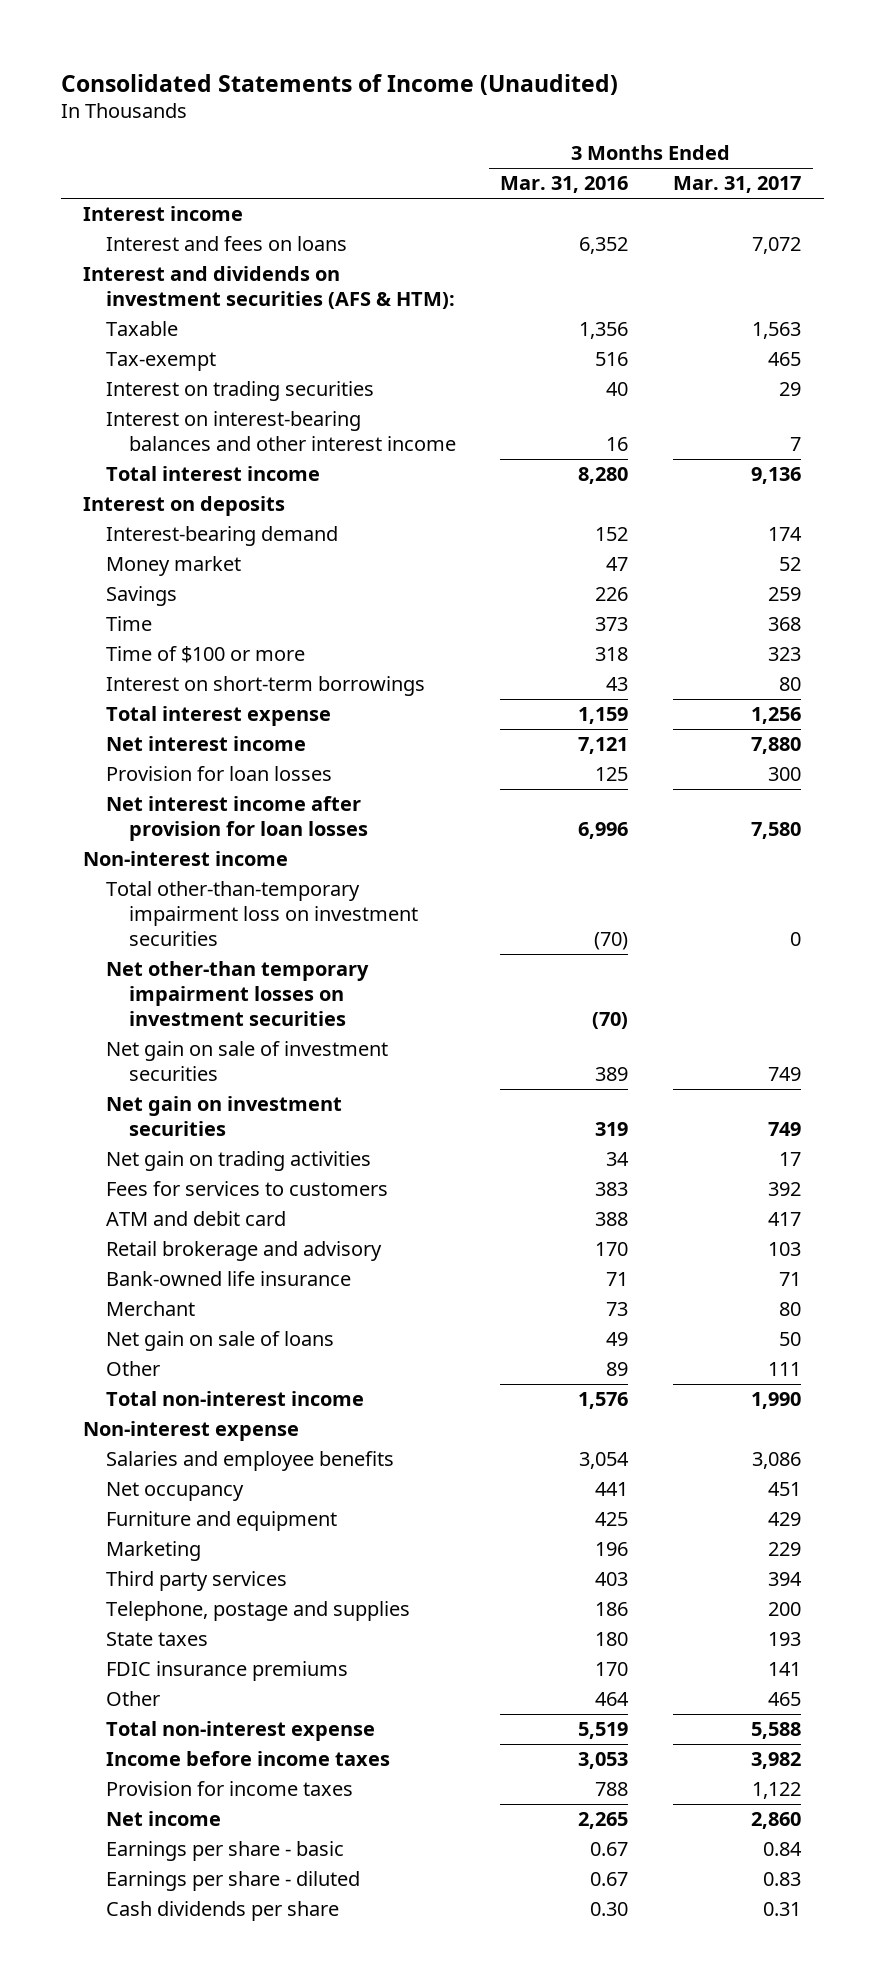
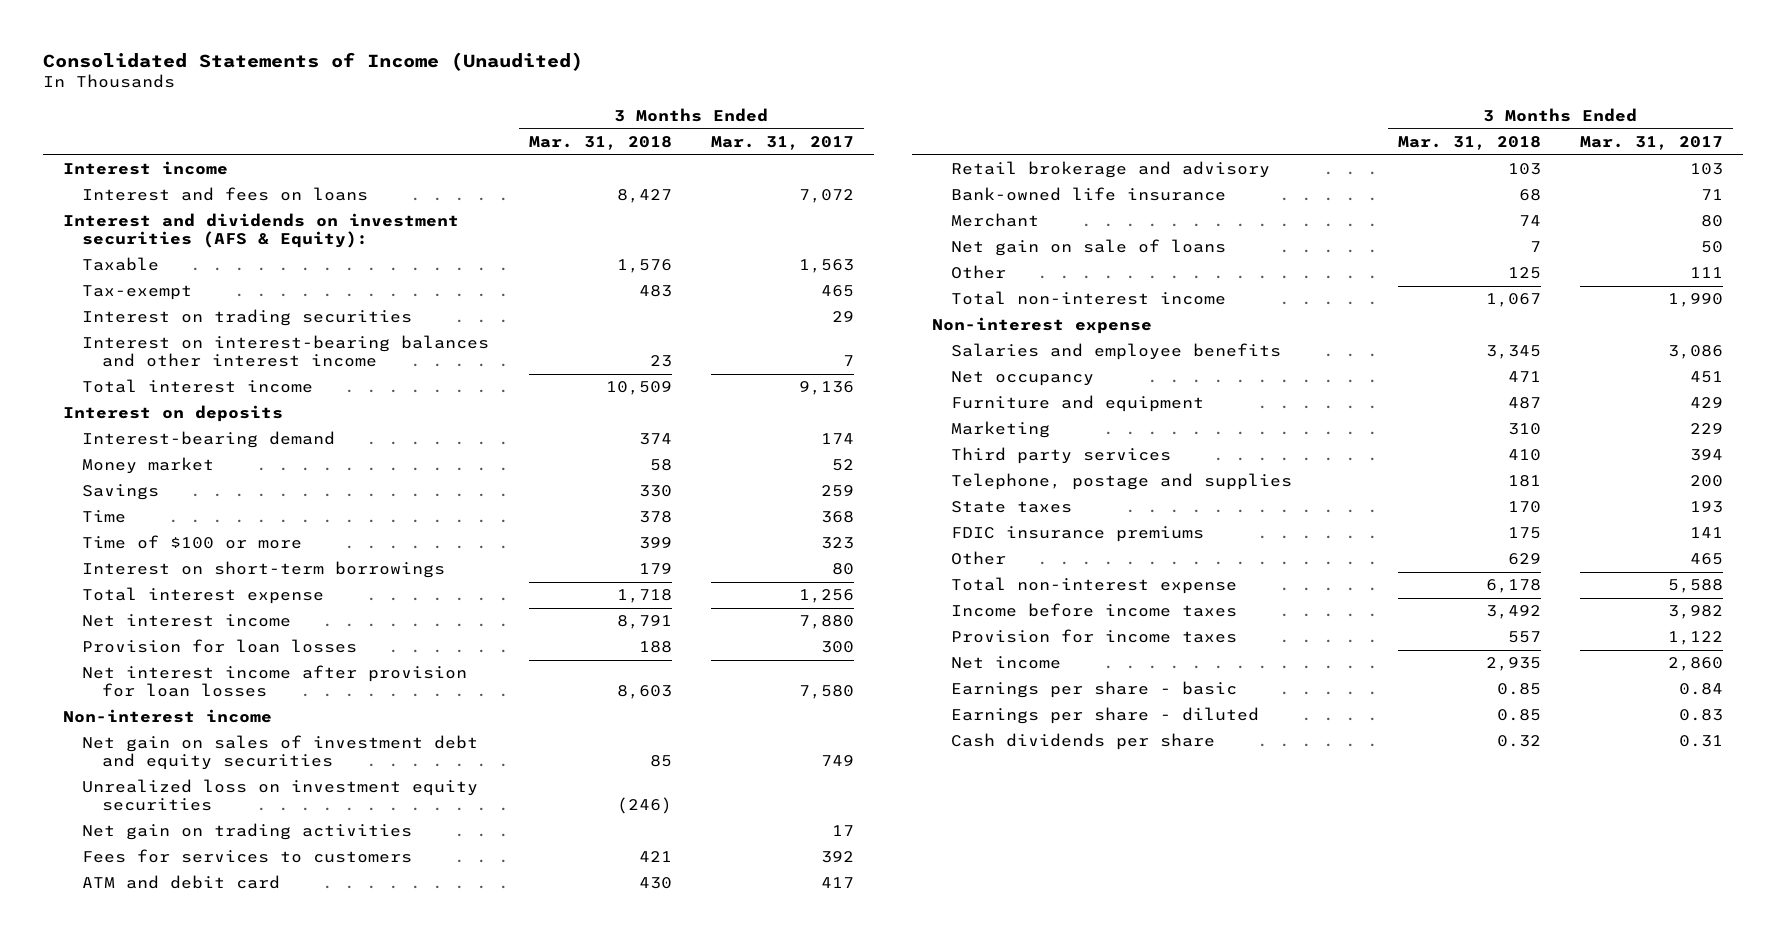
- | 3 Months Ended Mar. 31, 2016 | 3 Months Ended Mar. 31, 2017
+ | 3 Months Ended Mar. 31, 2018 | 3 Months Ended Mar. 31, 2017
- Interest and dividends on investment securities (AFS & HTM):
+ Interest and dividends on investment securities (AFS & Equity):
- Total other-than-temporary impairment loss on investment securities | (70) | 0
- Net other-than temporary impairment losses on investment securities | (70) |
- Net gain on sale of investment securities | 389 | 749
- Net gain on investment securities | 319 | 749
+ Net gain on sales of investment debt and equity securities | 85 | 749
+ Unrealized loss on investment equity securities | (246) |

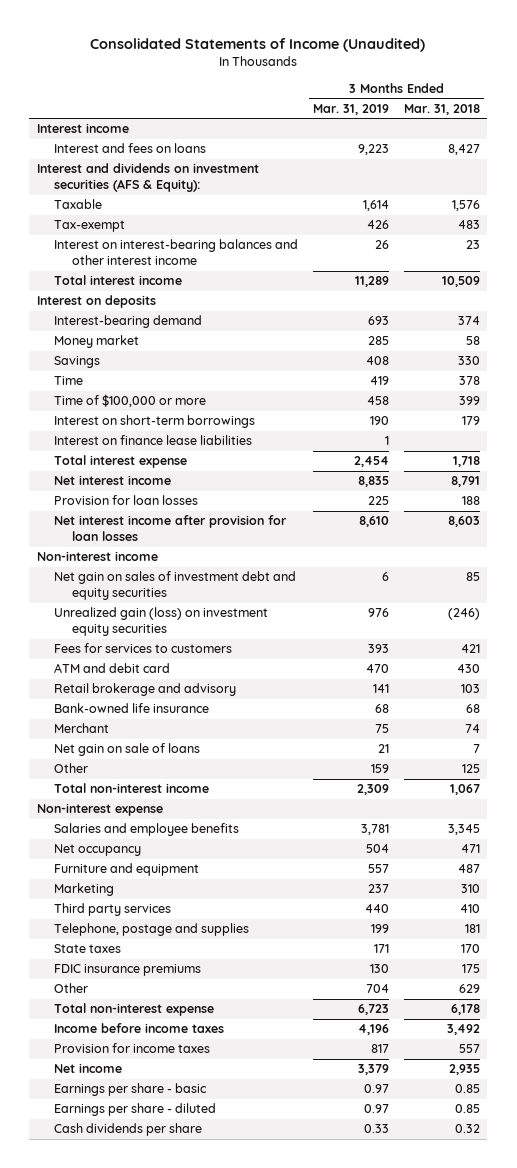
- | 3 Months Ended Mar. 31, 2018 | 3 Months Ended Mar. 31, 2017
+ | 3 Months Ended Mar. 31, 2019 | 3 Months Ended Mar. 31, 2018
- Interest on trading securities | | 29
- Time of $100 or more | 399 | 323
+ Time of $100,000 or more | 458 | 399
+ Interest on finance lease liabilities | 1 |
- Unrealized loss on investment equity securities | (246) |
- Net gain on trading activities | | 17
+ Unrealized gain (loss) on investment equity securities | 976 | (246)

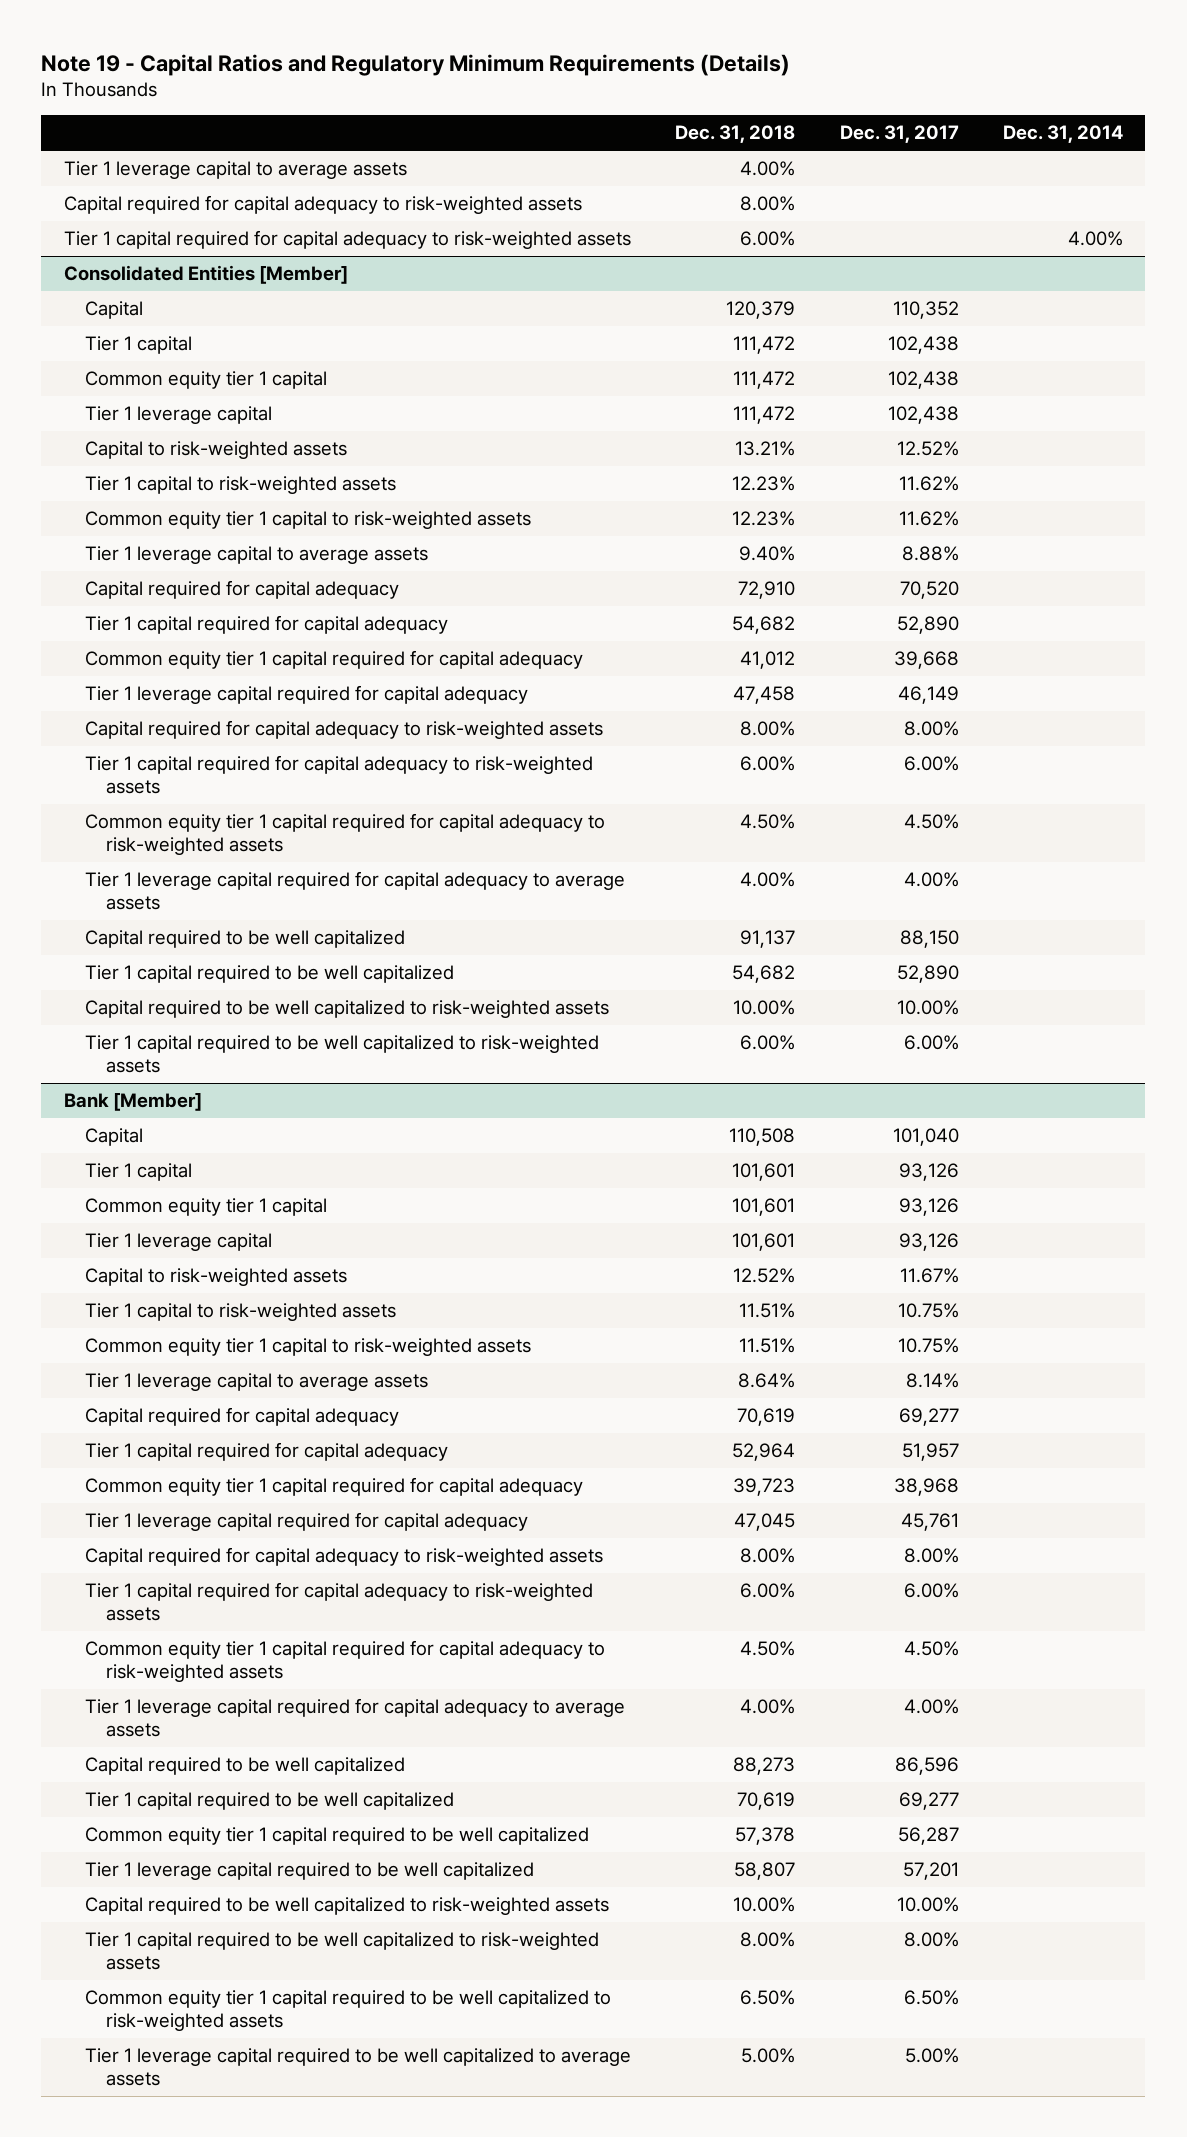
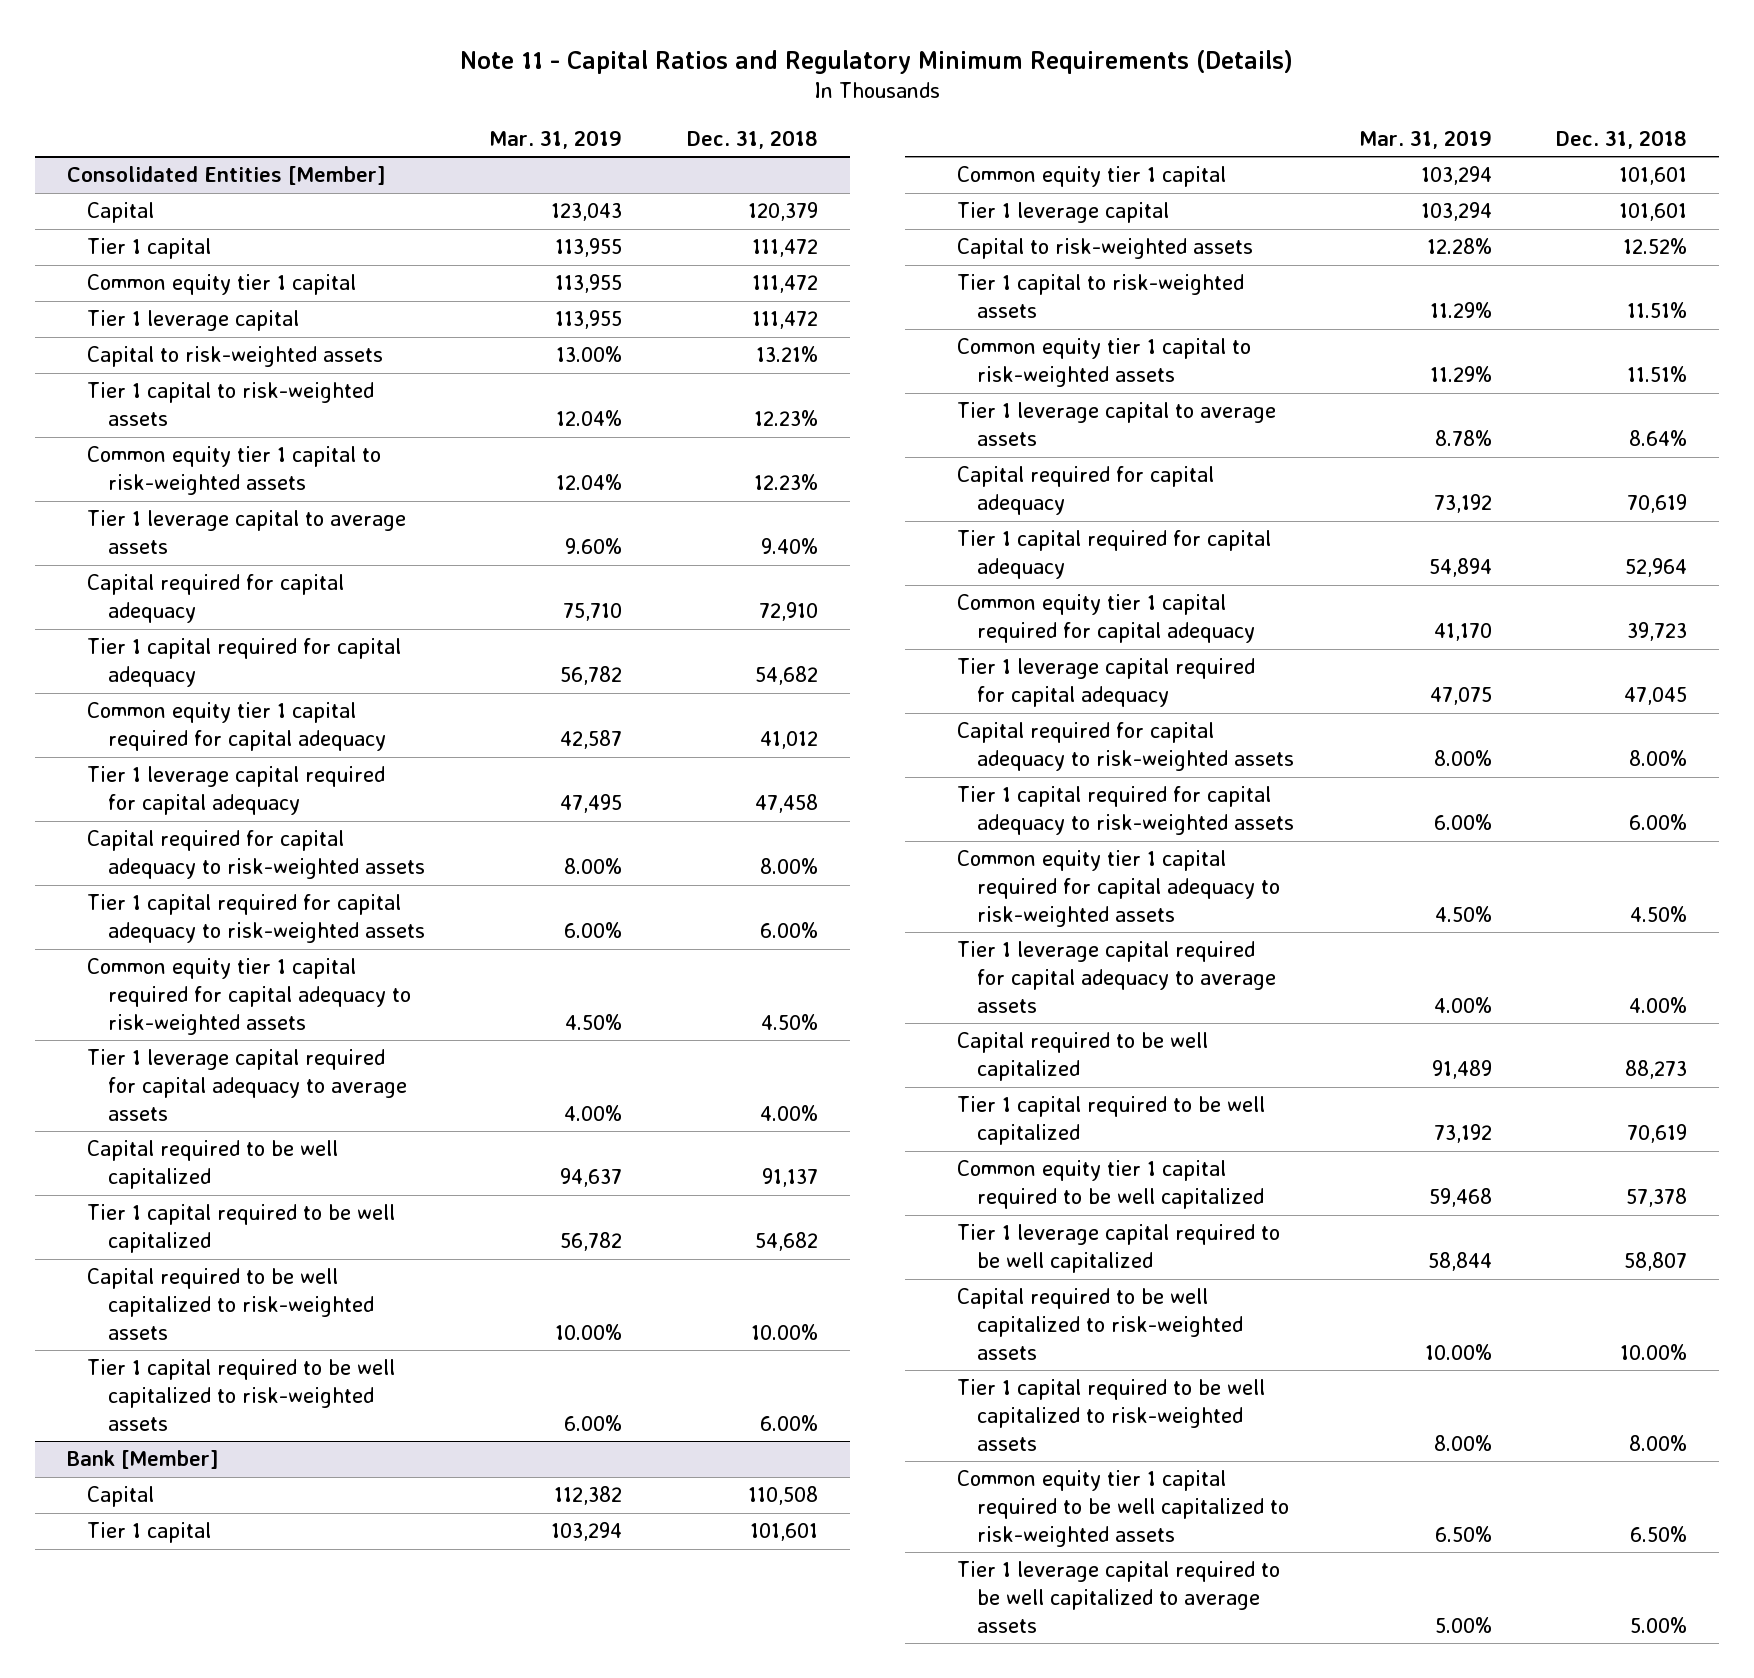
- Note 19 - Capital Ratios and Regulatory Minimum Requirements (Details)
+ Note 11 - Capital Ratios and Regulatory Minimum Requirements (Details)
- | Dec. 31, 2018 | Dec. 31, 2017 | Dec. 31, 2014
+ | Mar. 31, 2019 | Dec. 31, 2018
- Tier 1 leverage capital to average assets | 4.00% | |
- Capital required for capital adequacy to risk-weighted assets | 8.00% | |
- Tier 1 capital required for capital adequacy to risk-weighted assets | 6.00% | | 4.00%

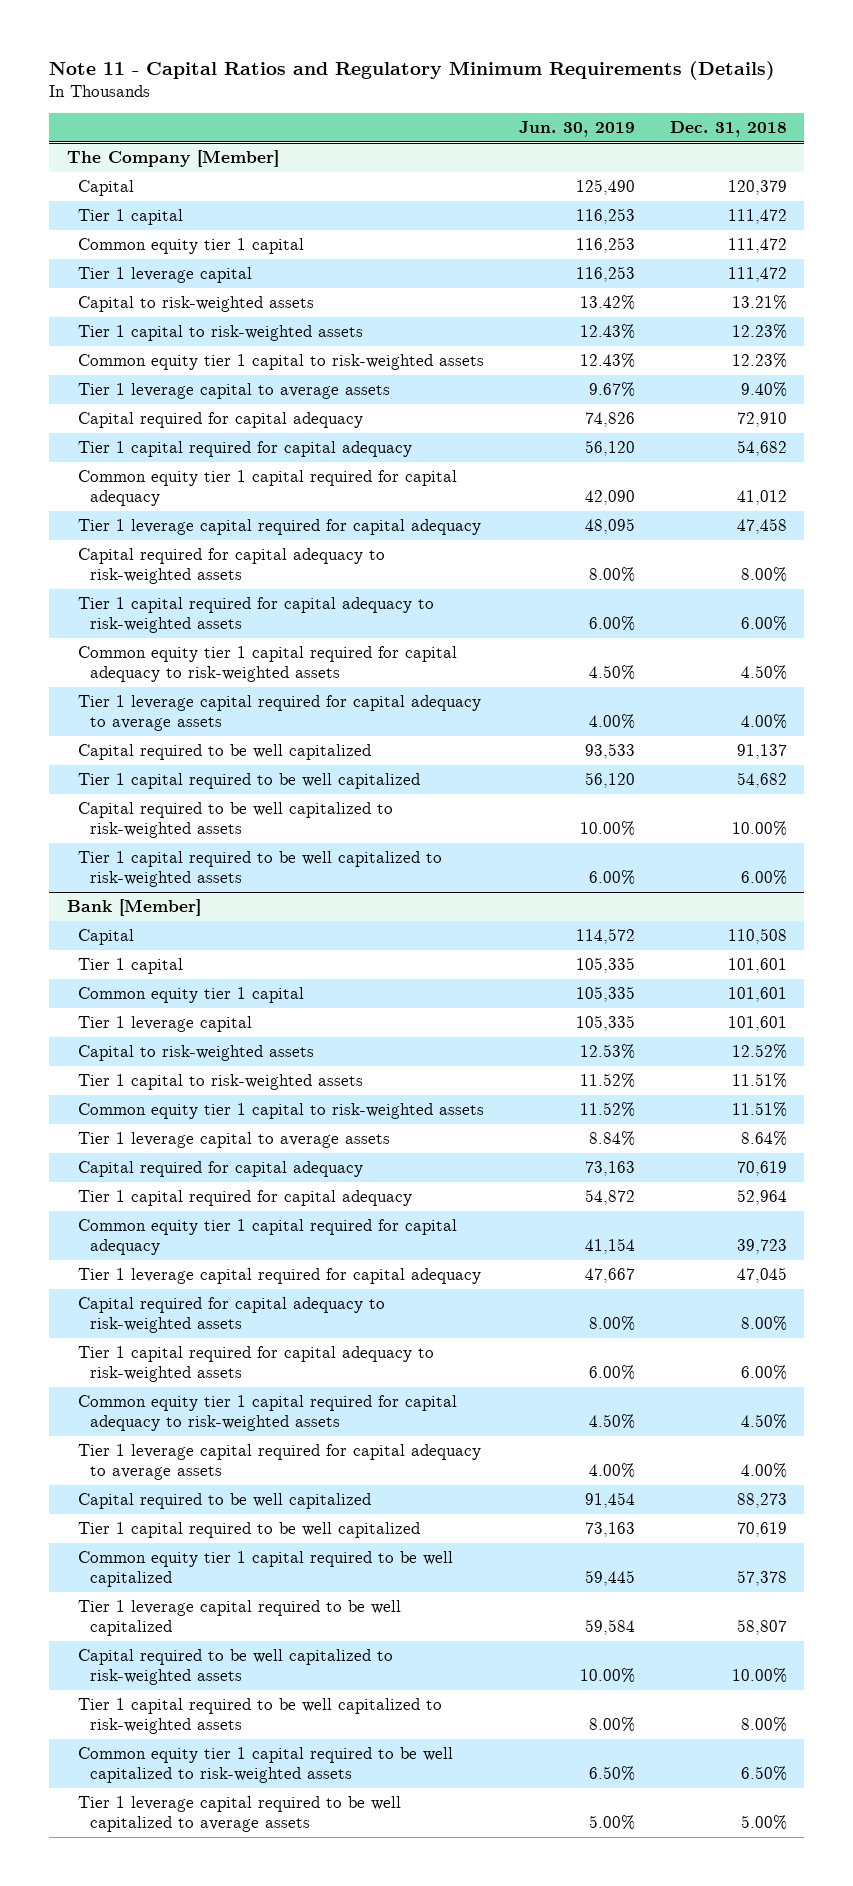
- | Mar. 31, 2019 | Dec. 31, 2018
+ | Jun. 30, 2019 | Dec. 31, 2018
- Consolidated Entities [Member]
+ The Company [Member]

